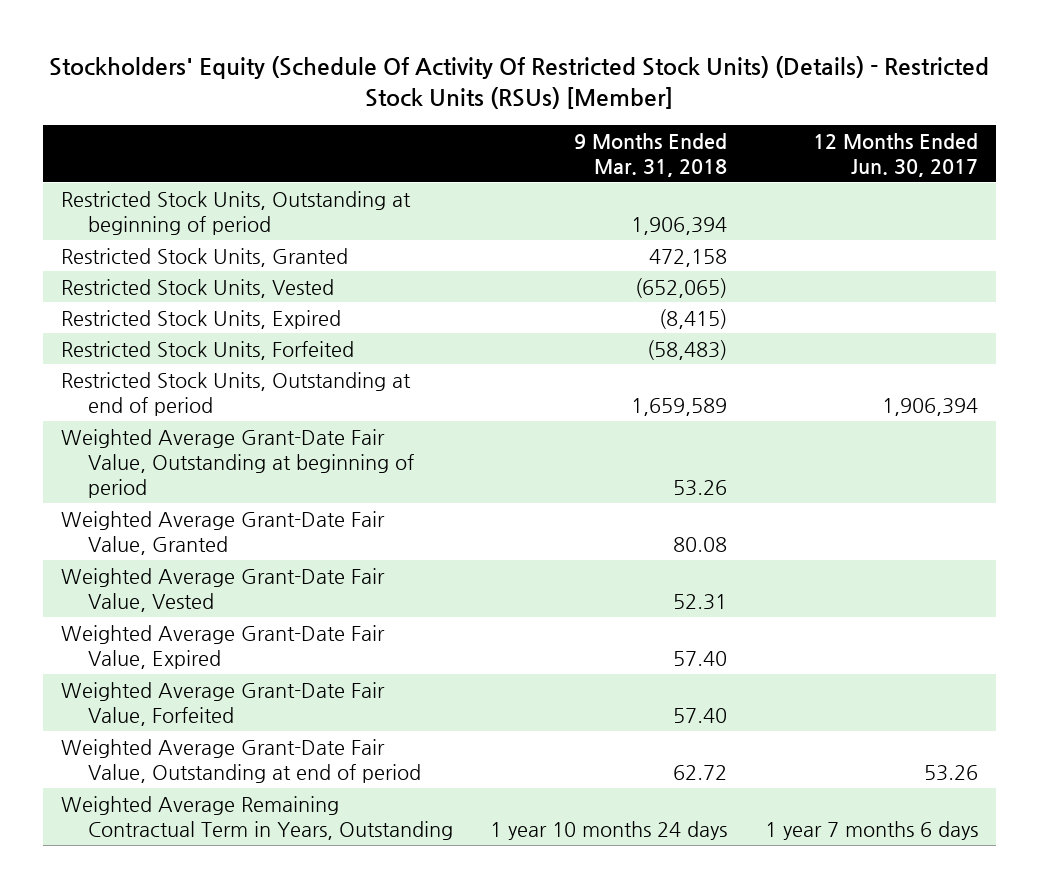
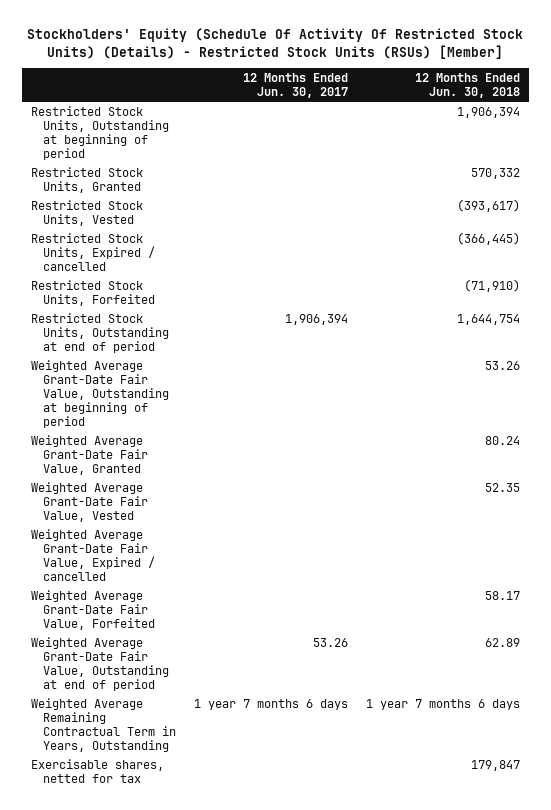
- | 9 Months Ended Mar. 31, 2018 | 12 Months Ended Jun. 30, 2017
+ | 12 Months Ended Jun. 30, 2017 | 12 Months Ended Jun. 30, 2018
- Restricted Stock Units, Expired | (8,415) |
+ Restricted Stock Units, Expired / cancelled | | (366,445)
- Weighted Average Grant-Date Fair Value, Expired | 57.40 |
+ Weighted Average Grant-Date Fair Value, Expired / cancelled
+ Exercisable shares, netted for tax | | 179,847

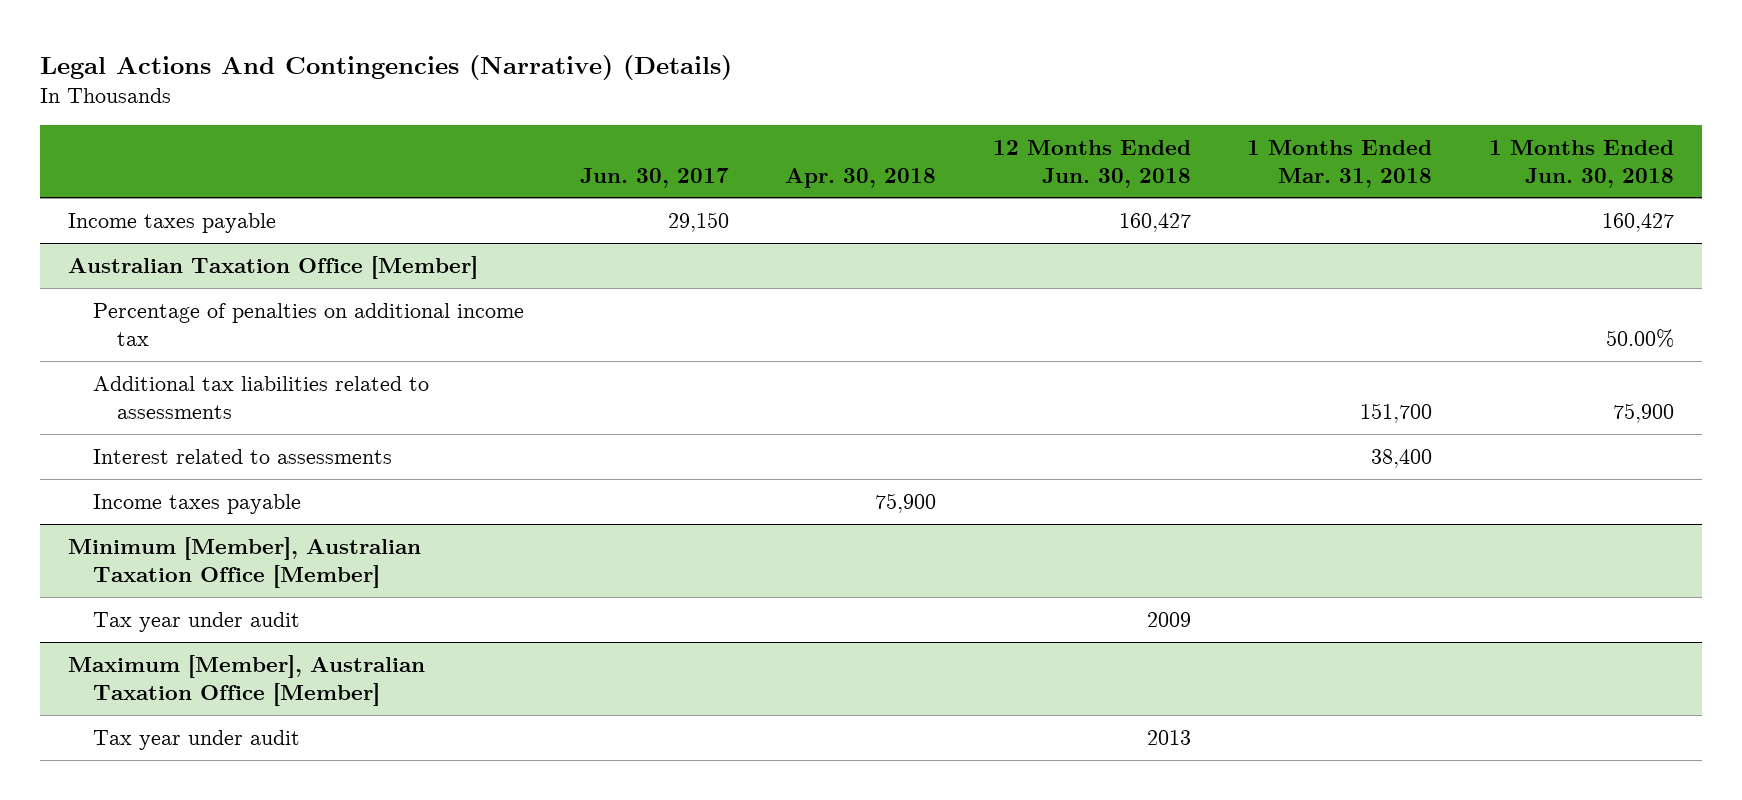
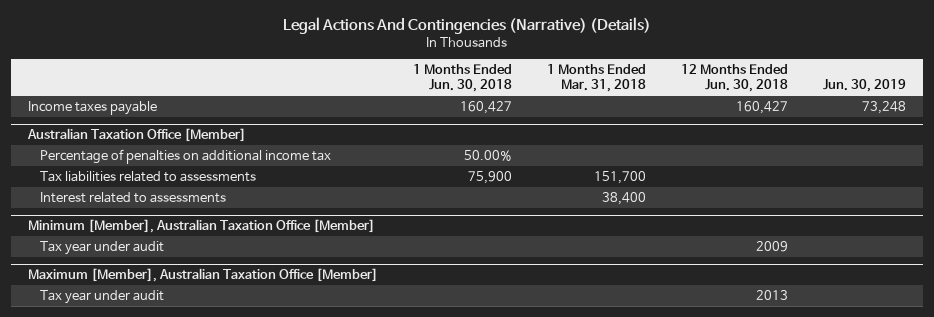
- | Jun. 30, 2017 | Apr. 30, 2018 | 12 Months Ended Jun. 30, 2018 | 1 Months Ended Mar. 31, 2018 | 1 Months Ended Jun. 30, 2018
+ | 1 Months Ended Jun. 30, 2018 | 1 Months Ended Mar. 31, 2018 | 12 Months Ended Jun. 30, 2018 | Jun. 30, 2019
@ Australian Taxation Office [Member]
- Additional tax liabilities related to assessments | | | | 151,700 | 75,900
+ Tax liabilities related to assessments | 75,900 | 151,700 | |
- Income taxes payable | | 75,900 | | |

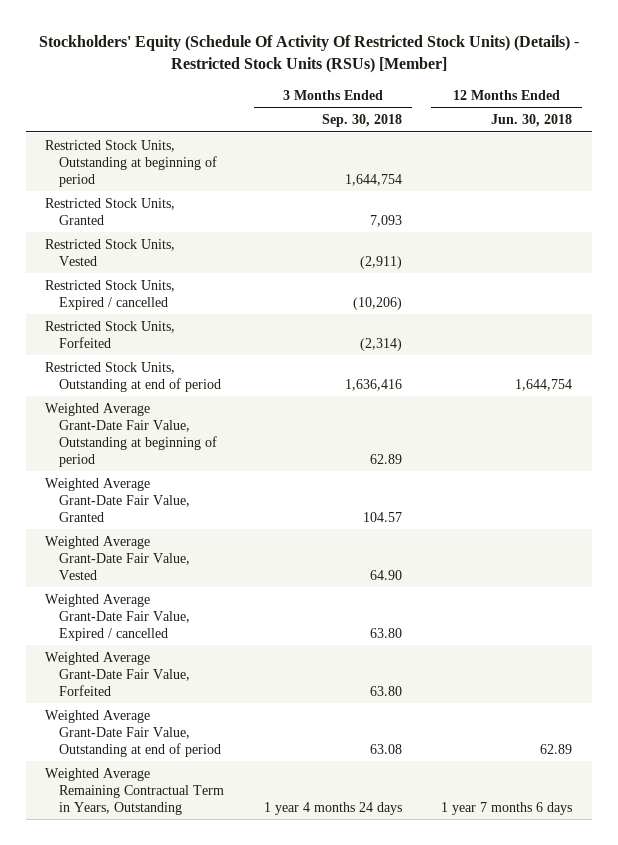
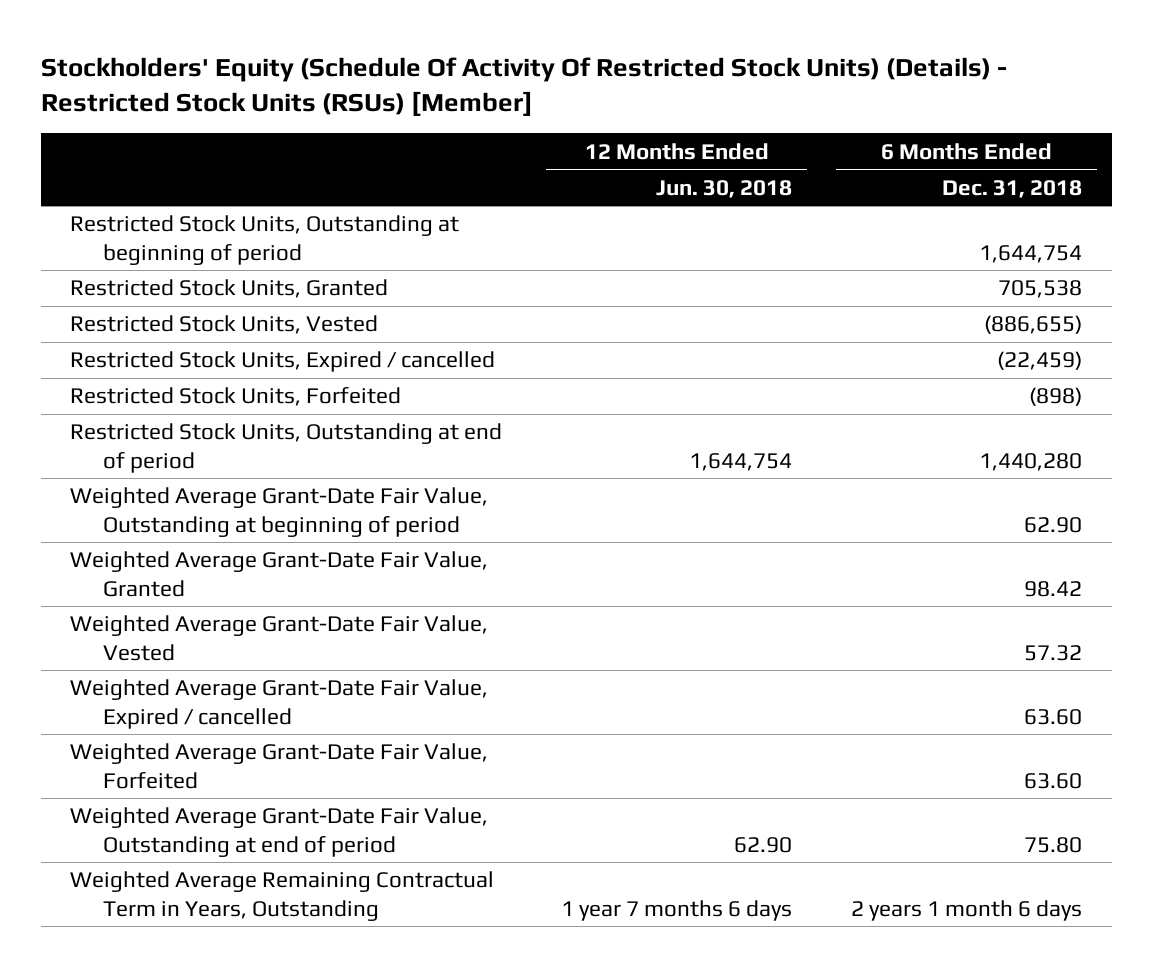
- | 3 Months Ended Sep. 30, 2018 | 12 Months Ended Jun. 30, 2018
+ | 12 Months Ended Jun. 30, 2018 | 6 Months Ended Dec. 31, 2018
- Weighted Average Grant-Date Fair Value, Outstanding at end of period | 63.08 | 62.89
+ Weighted Average Grant-Date Fair Value, Outstanding at end of period | 62.90 | 75.80

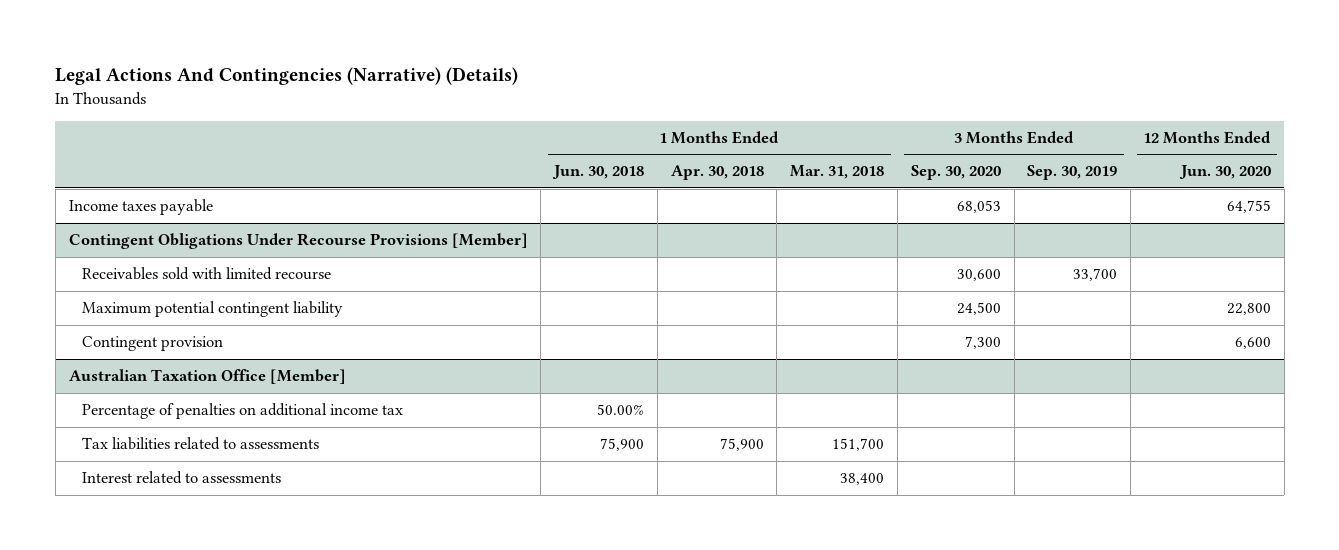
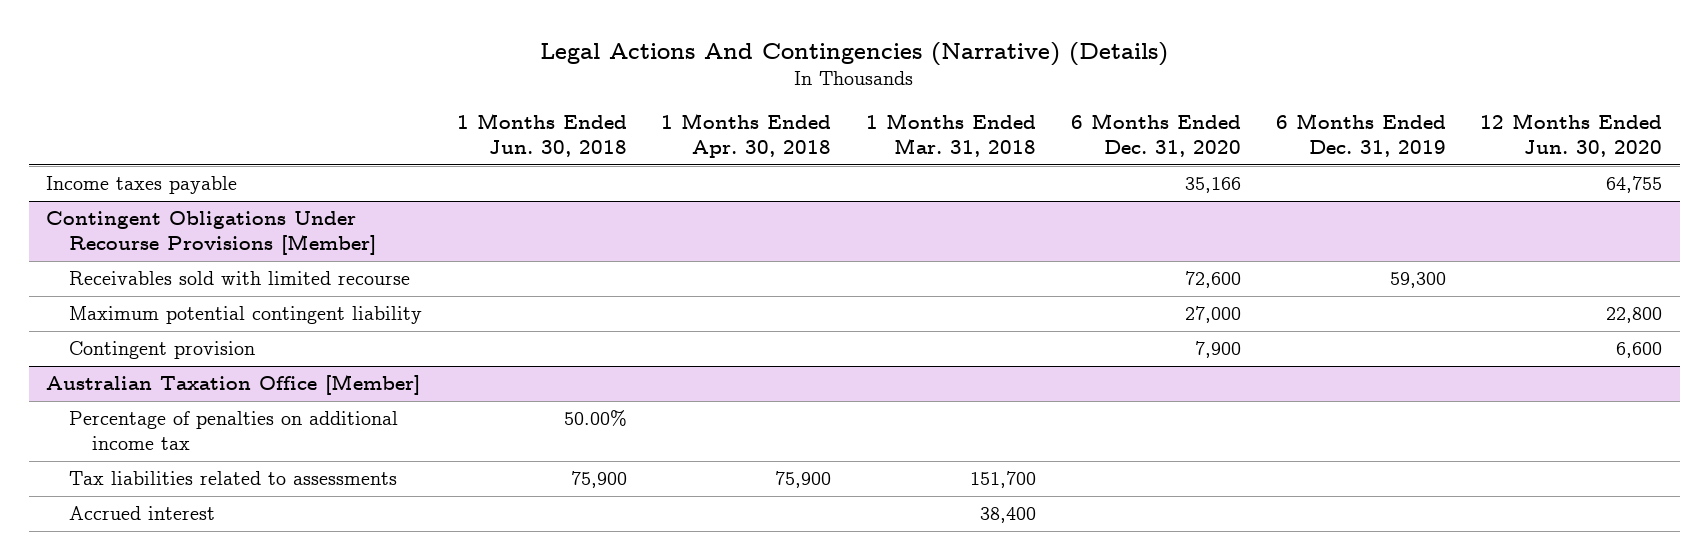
- | 1 Months Ended Jun. 30, 2018 | 1 Months Ended Apr. 30, 2018 | 1 Months Ended Mar. 31, 2018 | 3 Months Ended Sep. 30, 2020 | 3 Months Ended Sep. 30, 2019 | 12 Months Ended Jun. 30, 2020
+ | 1 Months Ended Jun. 30, 2018 | 1 Months Ended Apr. 30, 2018 | 1 Months Ended Mar. 31, 2018 | 6 Months Ended Dec. 31, 2020 | 6 Months Ended Dec. 31, 2019 | 12 Months Ended Jun. 30, 2020
@ Australian Taxation Office [Member]
- Interest related to assessments | | | 38,400 | | |
+ Accrued interest | | | 38,400 | | |

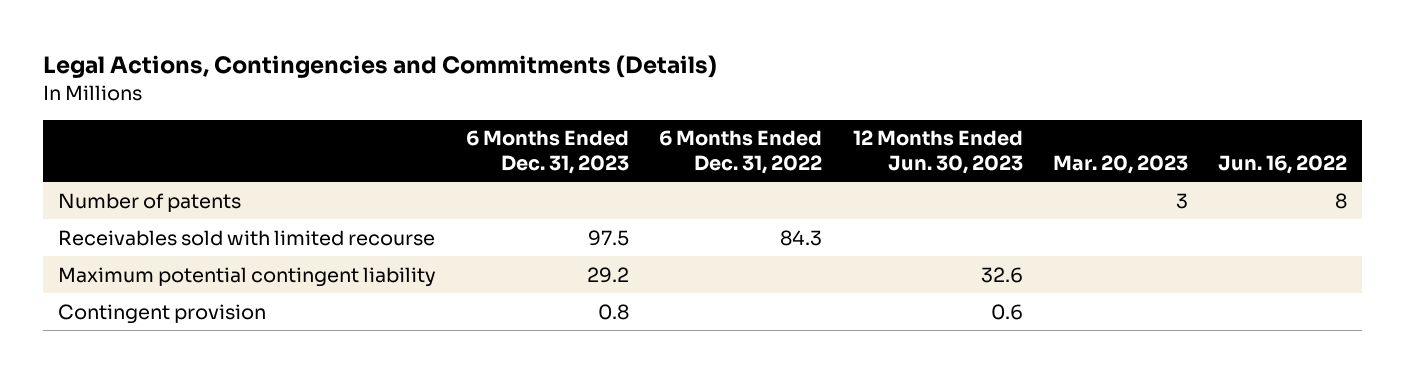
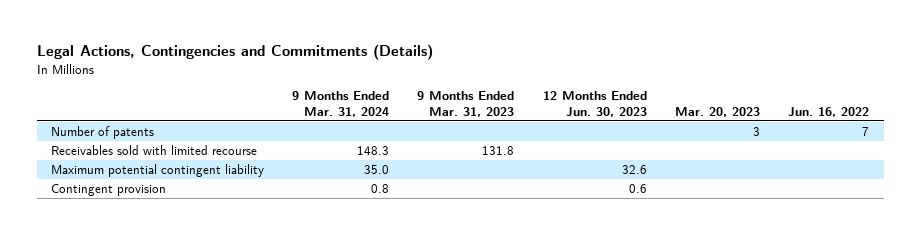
- | 6 Months Ended Dec. 31, 2023 | 6 Months Ended Dec. 31, 2022 | 12 Months Ended Jun. 30, 2023 | Mar. 20, 2023 | Jun. 16, 2022
+ | 9 Months Ended Mar. 31, 2024 | 9 Months Ended Mar. 31, 2023 | 12 Months Ended Jun. 30, 2023 | Mar. 20, 2023 | Jun. 16, 2022
- Number of patents | | | | 3 | 8
+ Number of patents | | | | 3 | 7

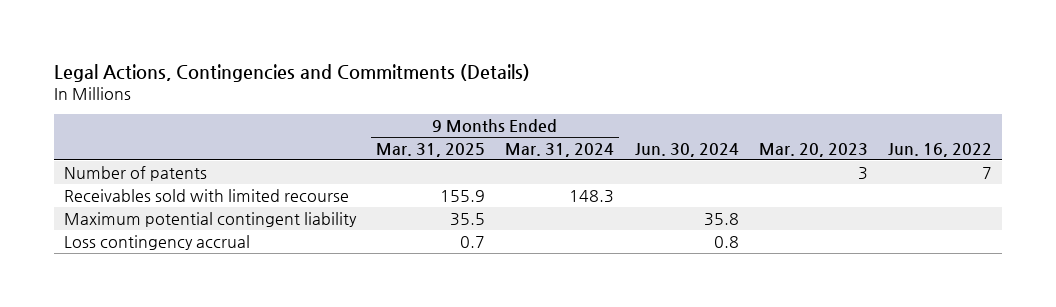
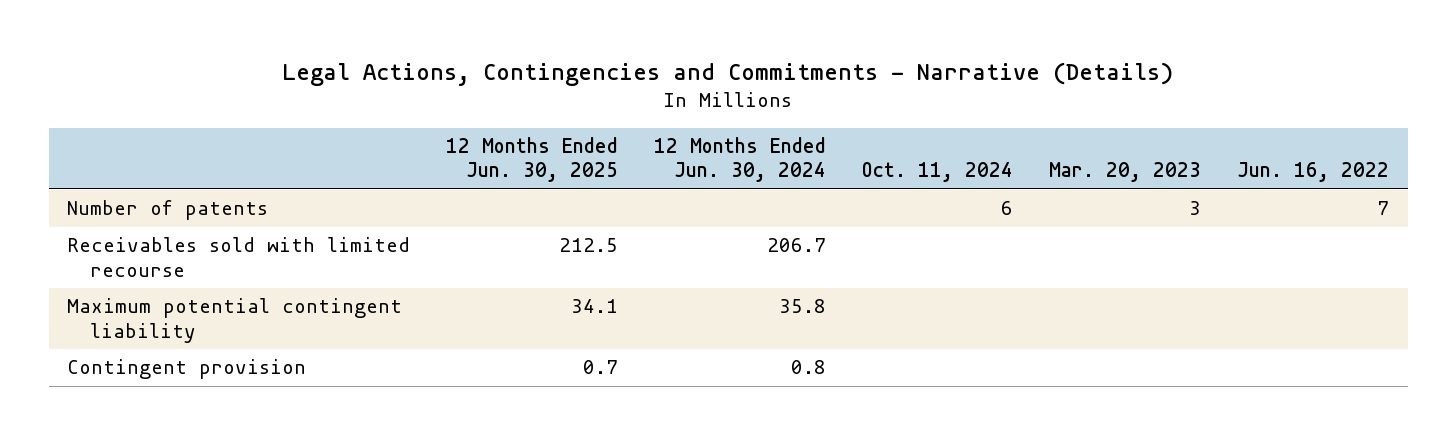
- Legal Actions, Contingencies and Commitments (Details)
+ Legal Actions, Contingencies and Commitments - Narrative (Details)
- | 9 Months Ended Mar. 31, 2025 | 9 Months Ended Mar. 31, 2024 | Jun. 30, 2024 | Mar. 20, 2023 | Jun. 16, 2022
+ | 12 Months Ended Jun. 30, 2025 | 12 Months Ended Jun. 30, 2024 | Oct. 11, 2024 | Mar. 20, 2023 | Jun. 16, 2022
- Loss contingency accrual | 0.7 | | 0.8 | |
+ Contingent provision | 0.7 | 0.8 | | |

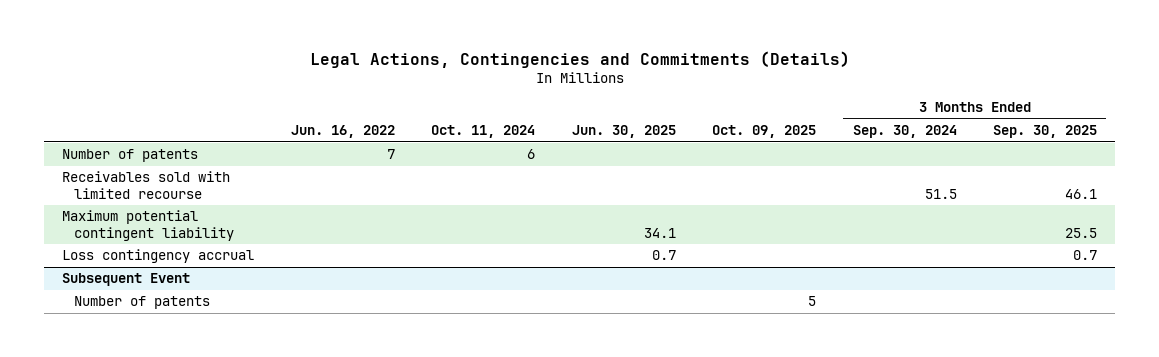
- Legal Actions, Contingencies and Commitments - Narrative (Details)
+ Legal Actions, Contingencies and Commitments (Details)
- | 12 Months Ended Jun. 30, 2025 | 12 Months Ended Jun. 30, 2024 | Oct. 11, 2024 | Mar. 20, 2023 | Jun. 16, 2022
+ | Jun. 16, 2022 | Oct. 11, 2024 | Jun. 30, 2025 | Oct. 09, 2025 | 3 Months Ended Sep. 30, 2024 | 3 Months Ended Sep. 30, 2025
- Contingent provision | 0.7 | 0.8 | | |
+ Loss contingency accrual | | | 0.7 | | | 0.7
+ Subsequent Event
+ Number of patents | | | | 5 | |

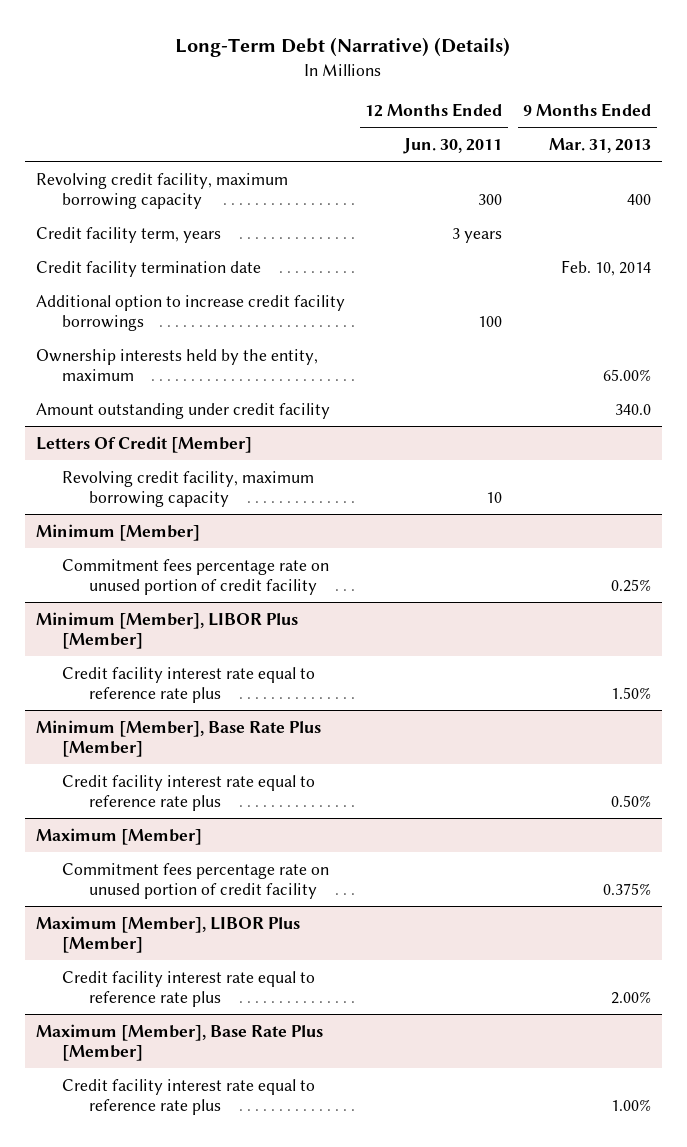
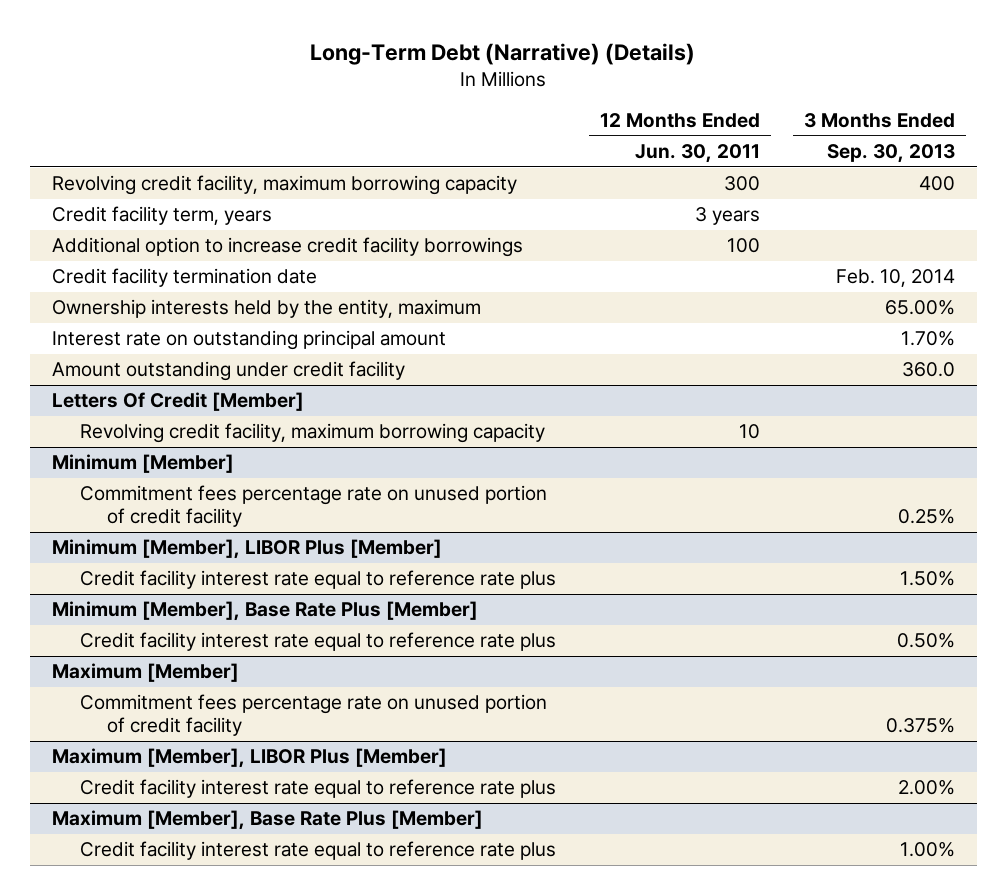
- | 12 Months Ended Jun. 30, 2011 | 9 Months Ended Mar. 31, 2013
+ | 12 Months Ended Jun. 30, 2011 | 3 Months Ended Sep. 30, 2013
moved down: Credit facility termination date | | Feb. 10, 2014
+ Interest rate on outstanding principal amount | | 1.70%

